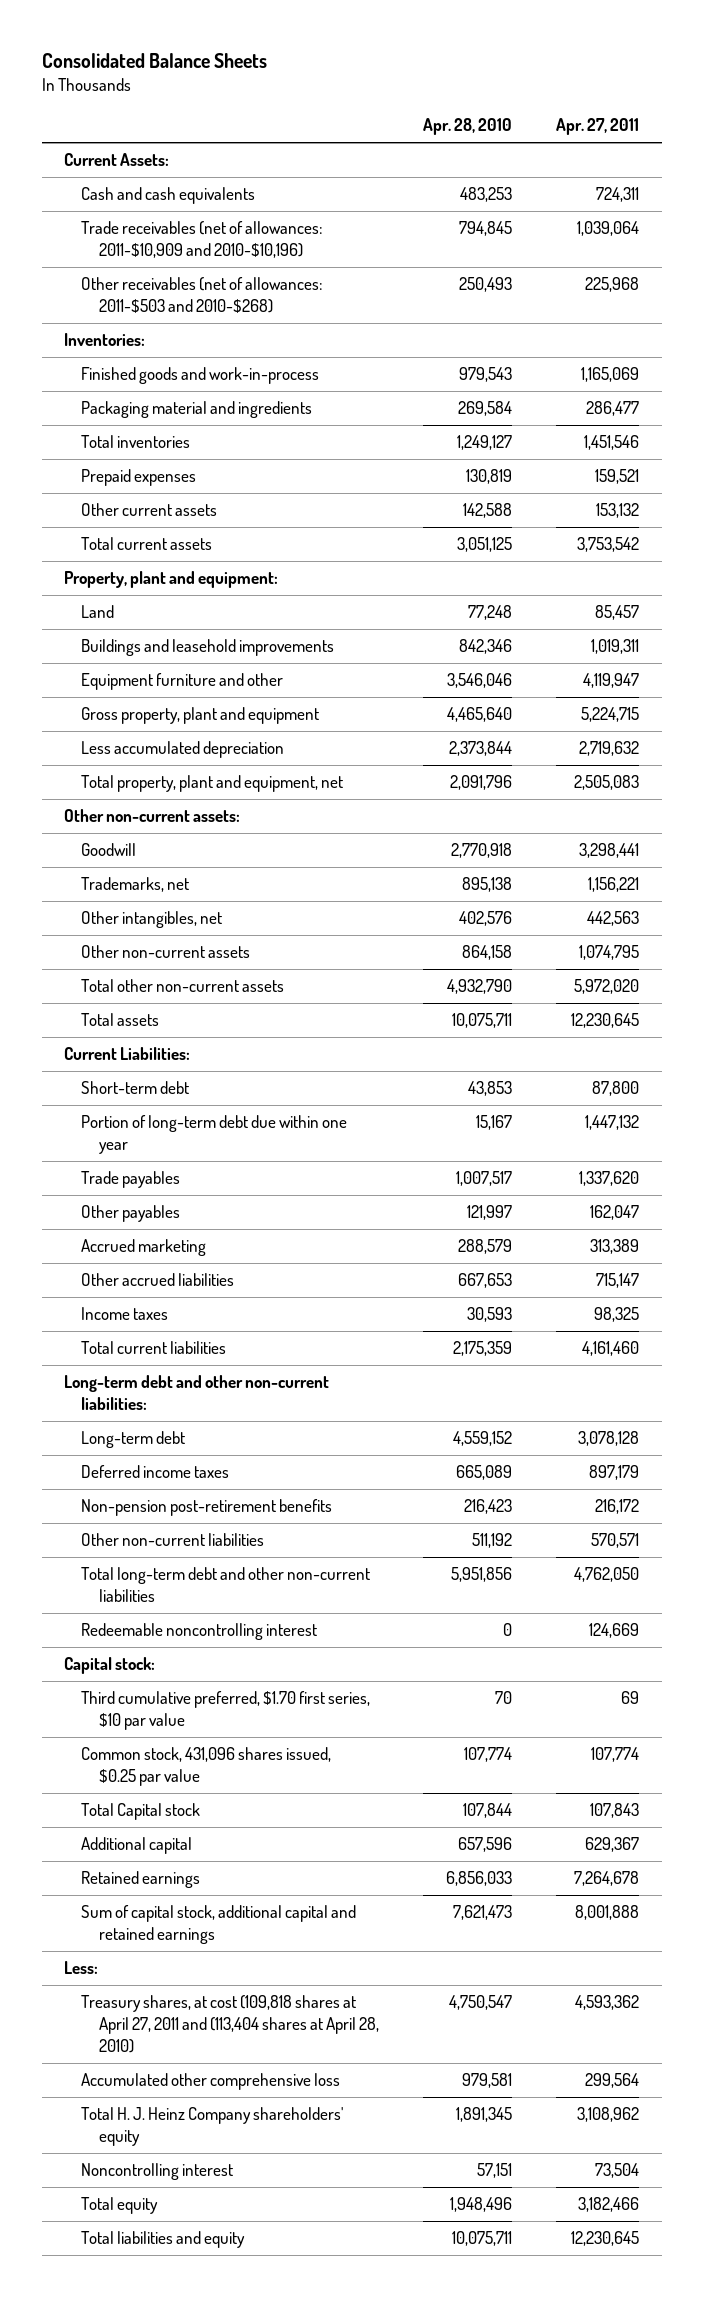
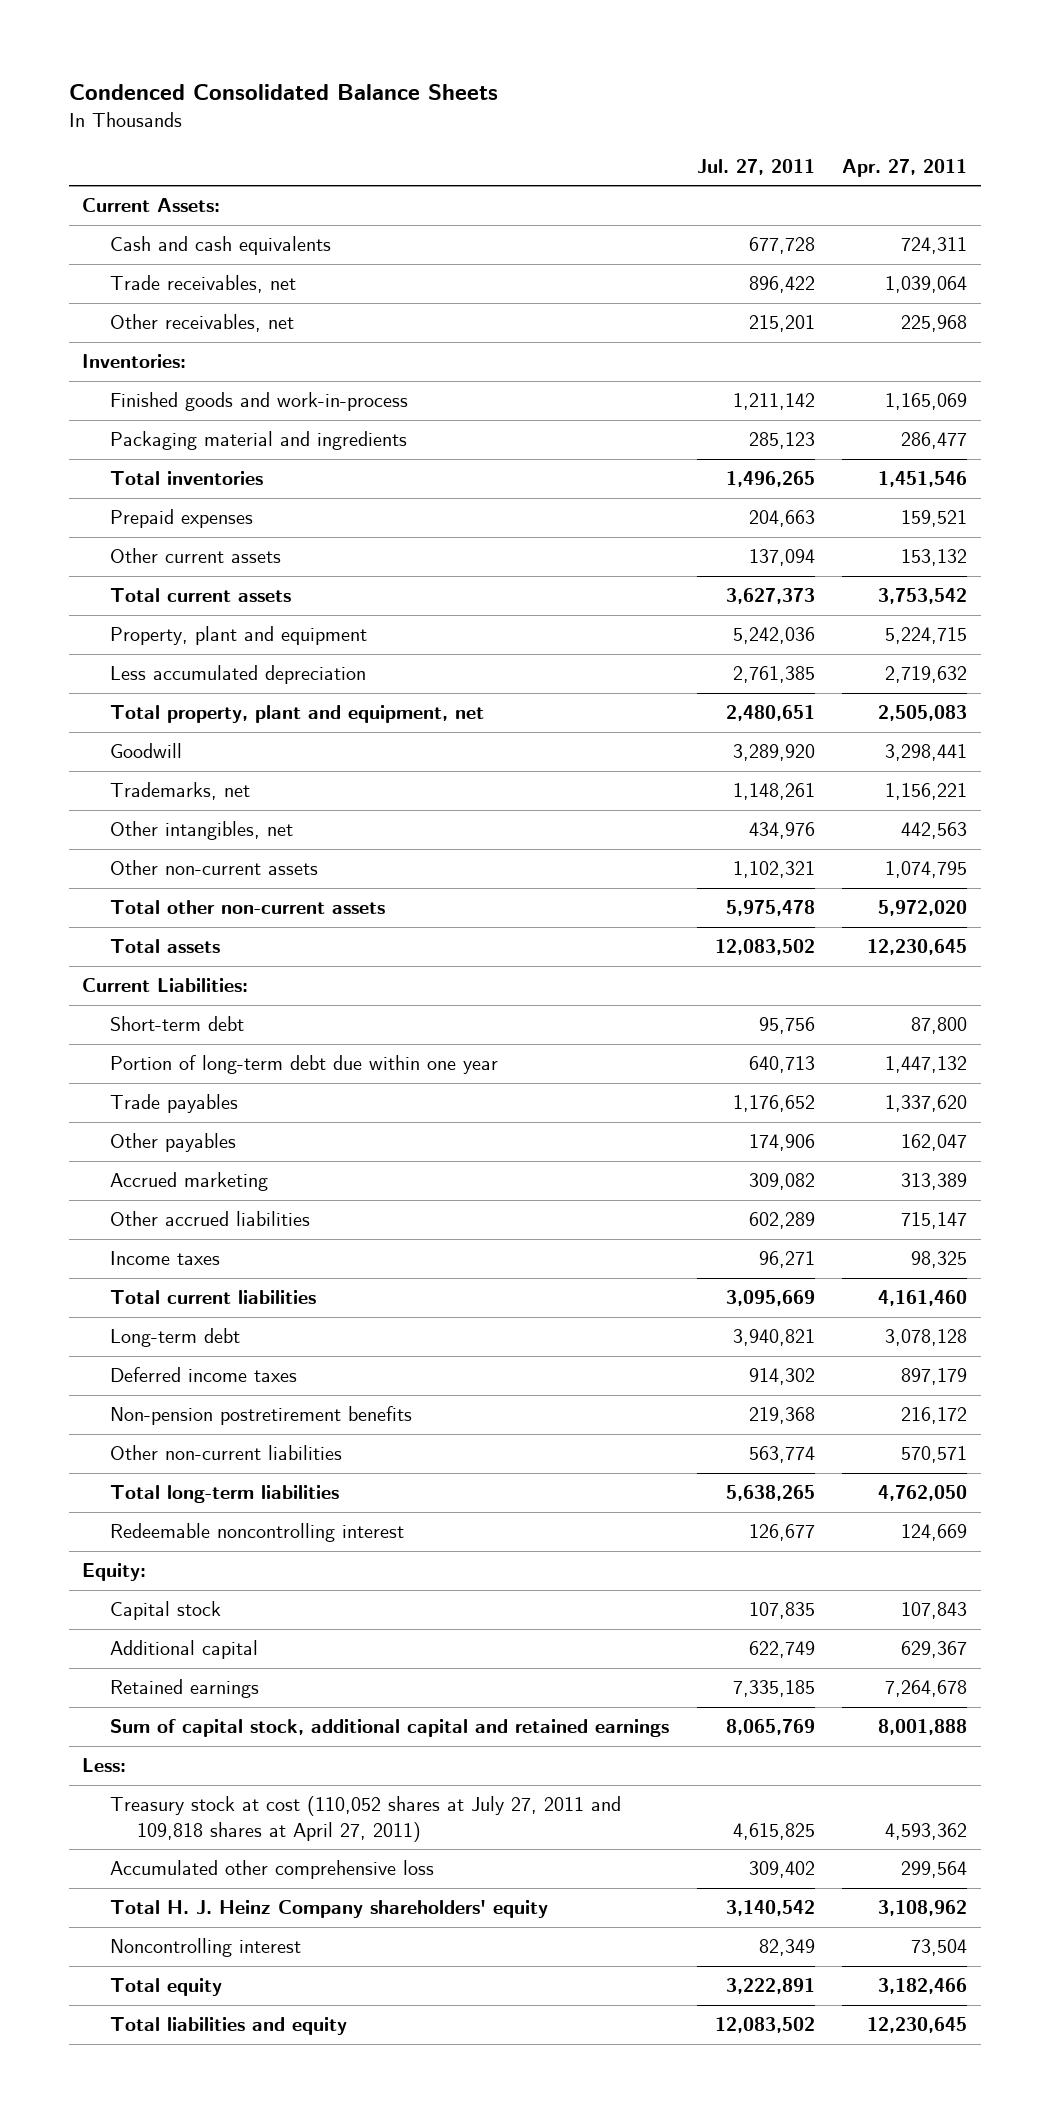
- Consolidated Balance Sheets
+ Condenced Consolidated Balance Sheets
- | Apr. 28, 2010 | Apr. 27, 2011
+ | Jul. 27, 2011 | Apr. 27, 2011
- Trade receivables (net of allowances: 2011-$10,909 and 2010-$10,196) | 794,845 | 1,039,064
- Other receivables (net of allowances: 2011-$503 and 2010-$268) | 250,493 | 225,968
+ Trade receivables, net | 896,422 | 1,039,064
+ Other receivables, net | 215,201 | 225,968
- Property, plant and equipment:
- Land | 77,248 | 85,457
- Buildings and leasehold improvements | 842,346 | 1,019,311
- Equipment furniture and other | 3,546,046 | 4,119,947
- Gross property, plant and equipment | 4,465,640 | 5,224,715
+ Property, plant and equipment | 5,242,036 | 5,224,715
- Other non-current assets:
- Long-term debt and other non-current liabilities:
- Non-pension post-retirement benefits | 216,423 | 216,172
+ Non-pension postretirement benefits | 219,368 | 216,172
- Total long-term debt and other non-current liabilities | 5,951,856 | 4,762,050
+ Total long-term liabilities | 5,638,265 | 4,762,050
- Capital stock:
- Third cumulative preferred, $1.70 first series, $10 par value | 70 | 69
- Common stock, 431,096 shares issued, $0.25 par value | 107,774 | 107,774
- Total Capital stock | 107,844 | 107,843
+ Equity:
+ Capital stock | 107,835 | 107,843
- Treasury shares, at cost (109,818 shares at April 27, 2011 and (113,404 shares at April 28, 2010) | 4,750,547 | 4,593,362
+ Treasury stock at cost (110,052 shares at July 27, 2011 and 109,818 shares at April 27, 2011) | 4,615,825 | 4,593,362

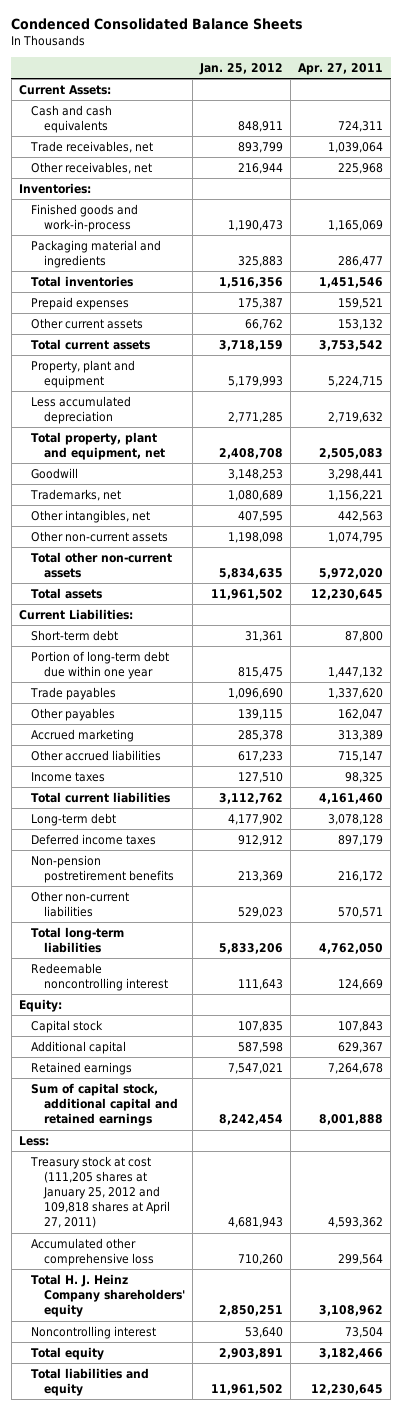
- | Jul. 27, 2011 | Apr. 27, 2011
+ | Jan. 25, 2012 | Apr. 27, 2011
- Treasury stock at cost (110,052 shares at July 27, 2011 and 109,818 shares at April 27, 2011) | 4,615,825 | 4,593,362
+ Treasury stock at cost (111,205 shares at January 25, 2012 and 109,818 shares at April 27, 2011) | 4,681,943 | 4,593,362

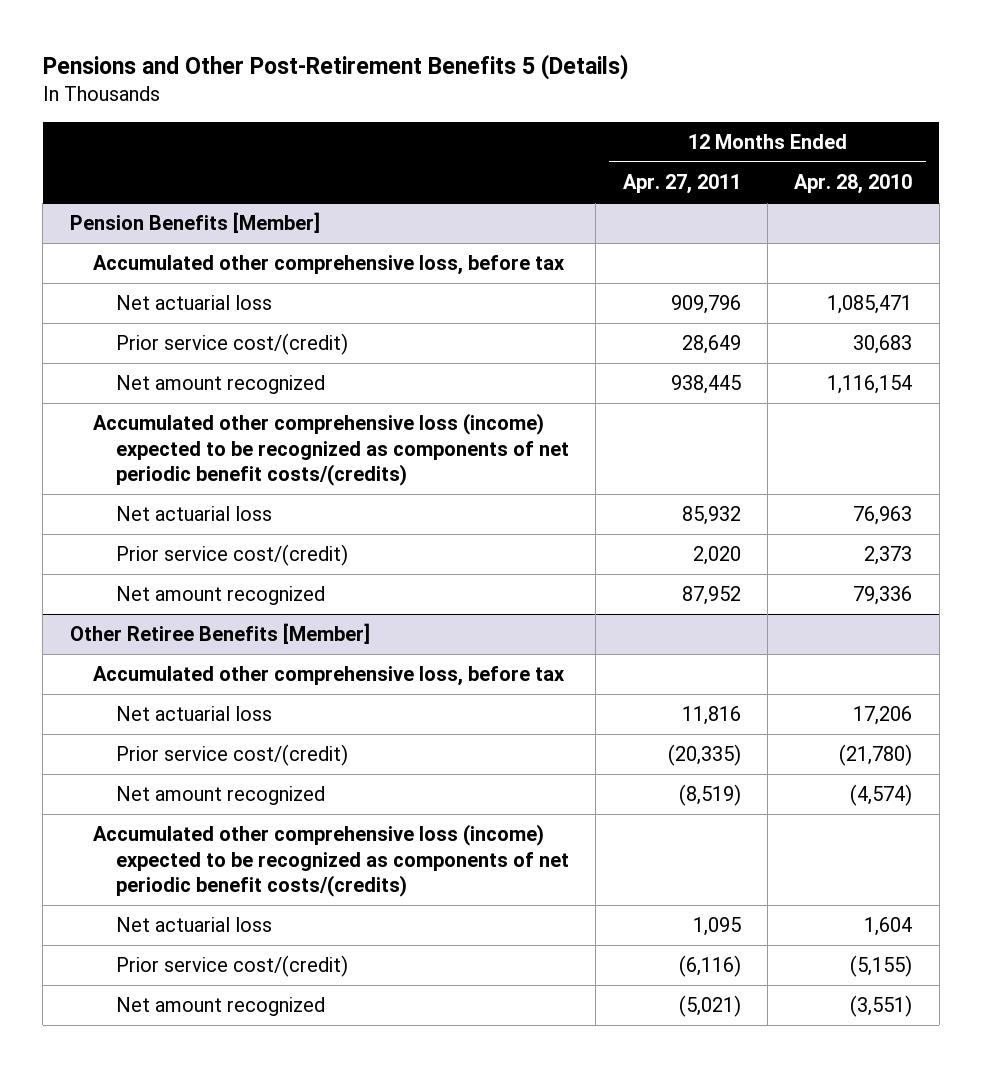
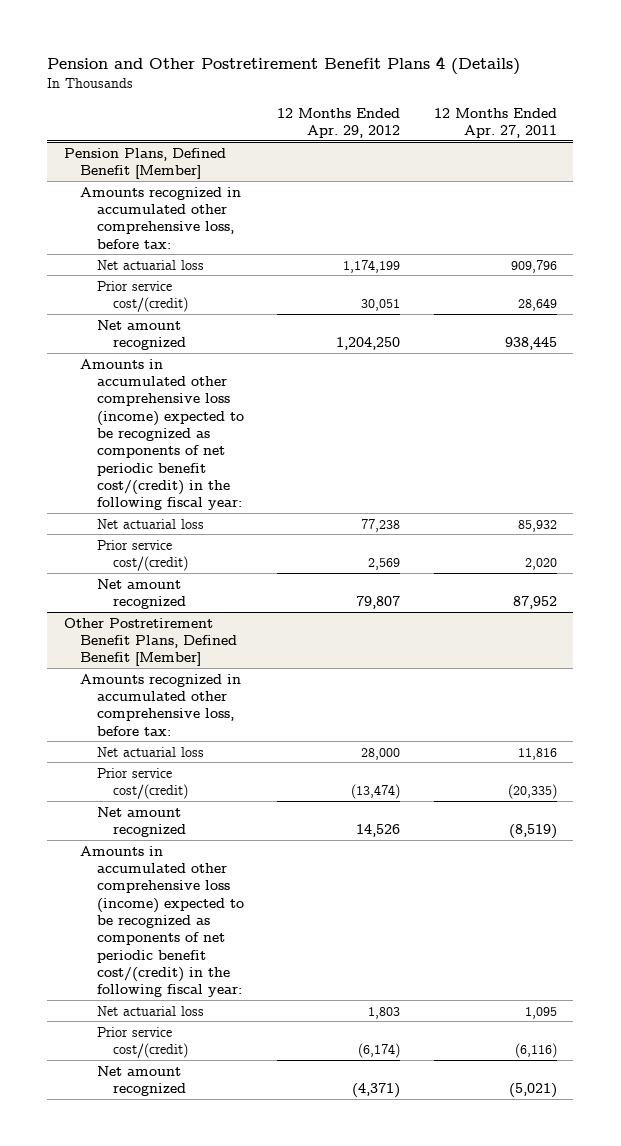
- Pensions and Other Post-Retirement Benefits 5 (Details)
+ Pension and Other Postretirement Benefit Plans 4 (Details)
- | 12 Months Ended Apr. 27, 2011 | 12 Months Ended Apr. 28, 2010
+ | 12 Months Ended Apr. 29, 2012 | 12 Months Ended Apr. 27, 2011
- Pension Benefits [Member]
- Accumulated other comprehensive loss, before tax
+ Pension Plans, Defined Benefit [Member]
+ Amounts recognized in accumulated other comprehensive loss, before tax:
- Accumulated other comprehensive loss (income) expected to be recognized as components of net periodic benefit costs/(credits)
+ Amounts in accumulated other comprehensive loss (income) expected to be recognized as components of net periodic benefit cost/(credit) in the following fiscal year:
- Other Retiree Benefits [Member]
- Accumulated other comprehensive loss, before tax
+ Other Postretirement Benefit Plans, Defined Benefit [Member]
+ Amounts recognized in accumulated other comprehensive loss, before tax:
- Accumulated other comprehensive loss (income) expected to be recognized as components of net periodic benefit costs/(credits)
+ Amounts in accumulated other comprehensive loss (income) expected to be recognized as components of net periodic benefit cost/(credit) in the following fiscal year:

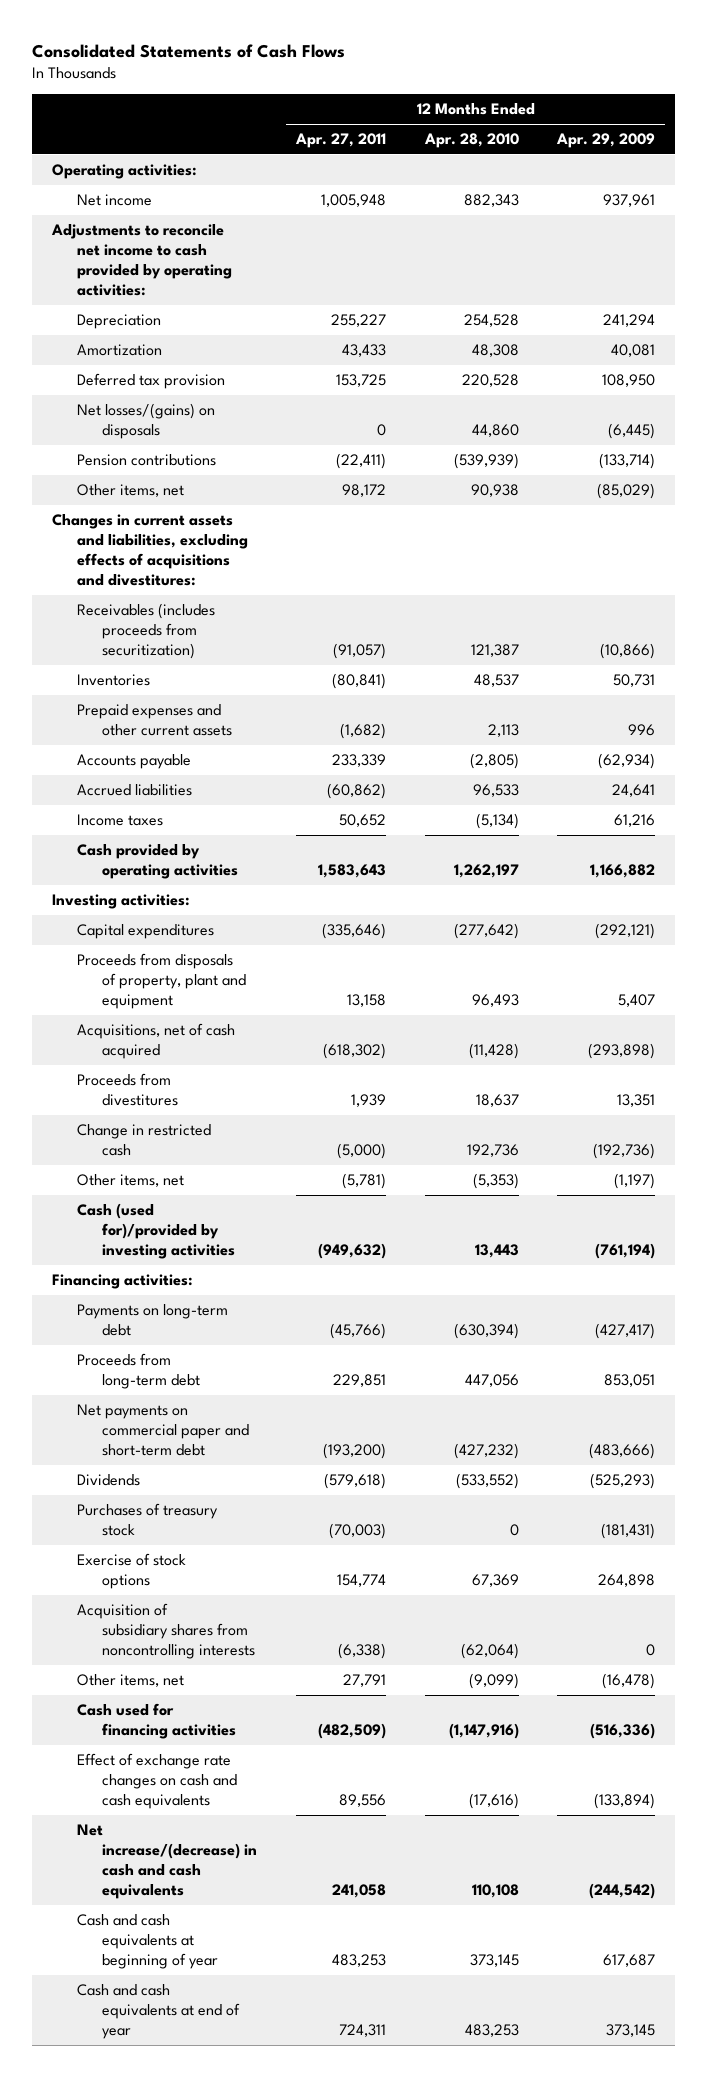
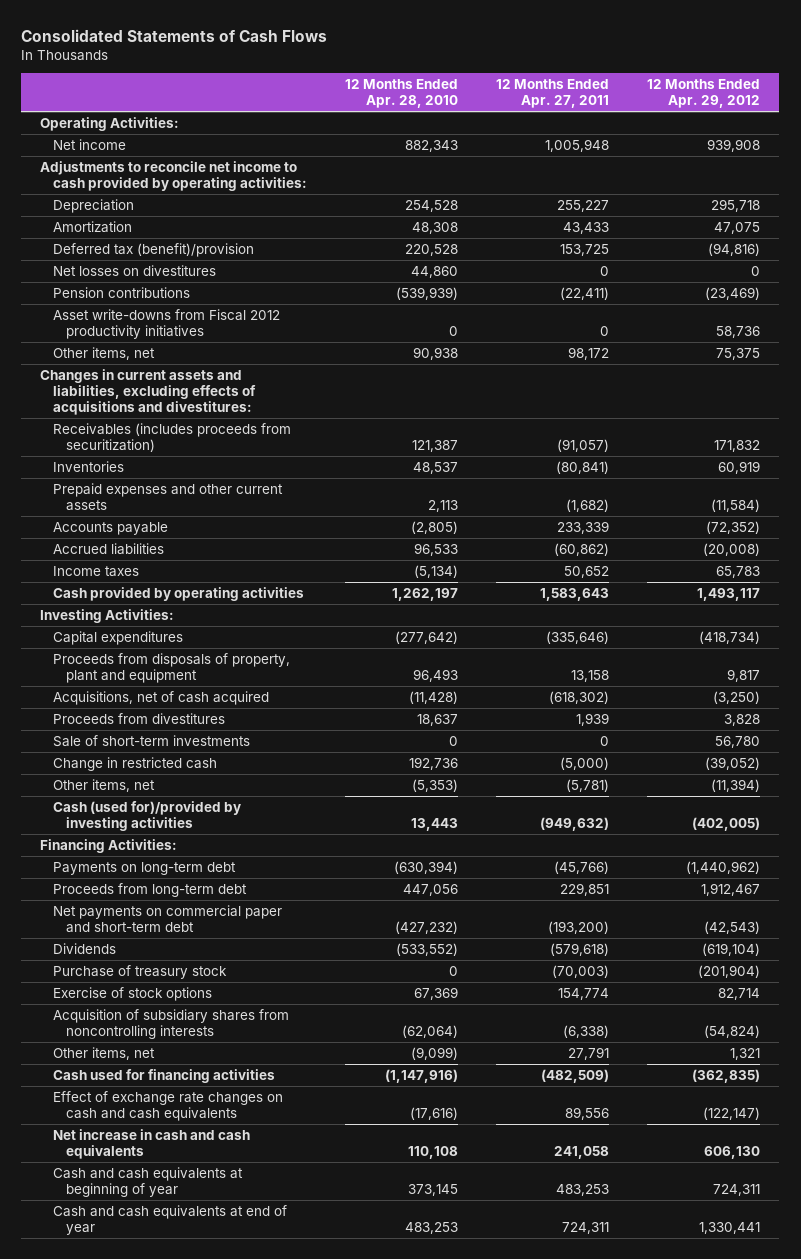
- | 12 Months Ended Apr. 27, 2011 | 12 Months Ended Apr. 28, 2010 | 12 Months Ended Apr. 29, 2009
+ | 12 Months Ended Apr. 28, 2010 | 12 Months Ended Apr. 27, 2011 | 12 Months Ended Apr. 29, 2012
- Operating activities:
+ Operating Activities:
- Deferred tax provision | 153,725 | 220,528 | 108,950
- Net losses/(gains) on disposals | 0 | 44,860 | (6,445)
+ Deferred tax (benefit)/provision | 220,528 | 153,725 | (94,816)
+ Net losses on divestitures | 44,860 | 0 | 0
+ Asset write-downs from Fiscal 2012 productivity initiatives | 0 | 0 | 58,736
- Investing activities:
+ Investing Activities:
+ Sale of short-term investments | 0 | 0 | 56,780
- Financing activities:
+ Financing Activities:
- Purchases of treasury stock | (70,003) | 0 | (181,431)
+ Purchase of treasury stock | 0 | (70,003) | (201,904)
- Net increase/(decrease) in cash and cash equivalents | 241,058 | 110,108 | (244,542)
+ Net increase in cash and cash equivalents | 110,108 | 241,058 | 606,130

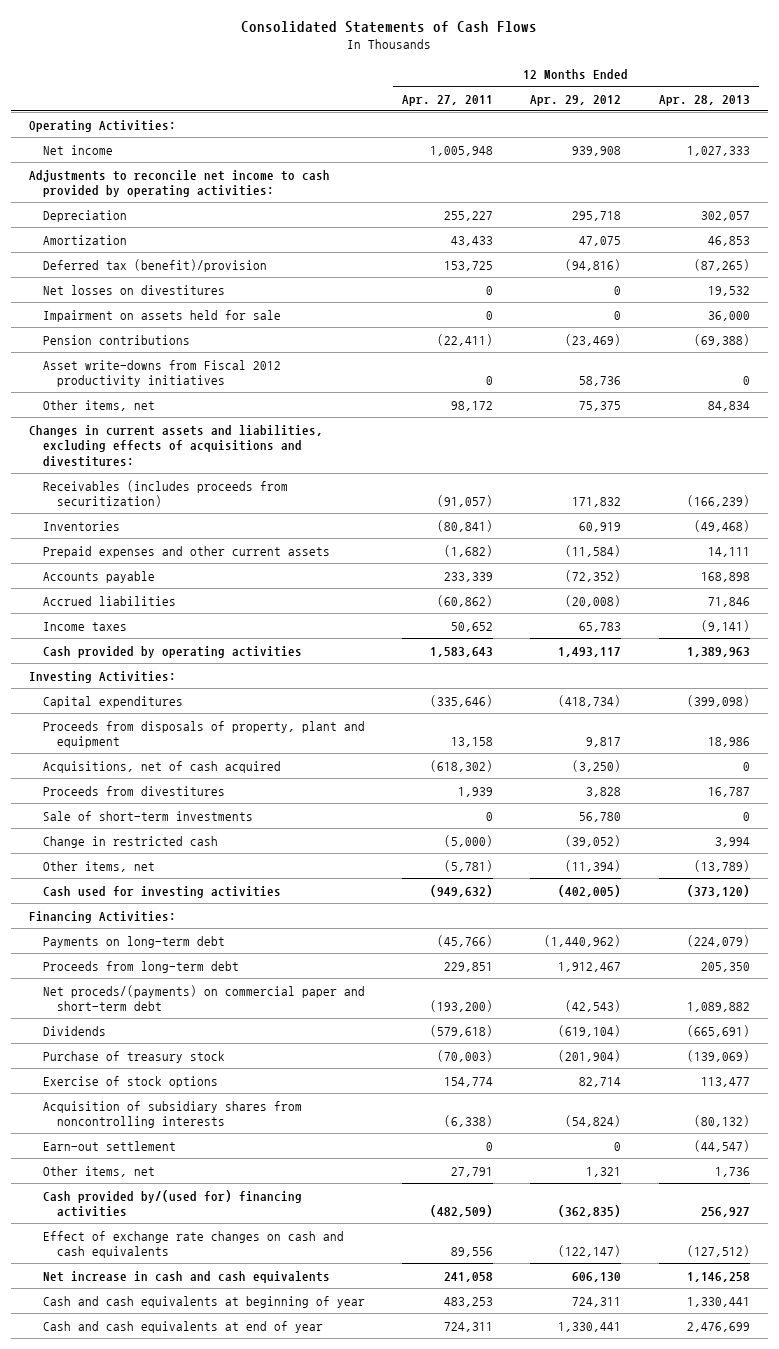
- | 12 Months Ended Apr. 28, 2010 | 12 Months Ended Apr. 27, 2011 | 12 Months Ended Apr. 29, 2012
+ | 12 Months Ended Apr. 27, 2011 | 12 Months Ended Apr. 29, 2012 | 12 Months Ended Apr. 28, 2013
+ Impairment on assets held for sale | 0 | 0 | 36,000
- Cash (used for)/provided by investing activities | 13,443 | (949,632) | (402,005)
+ Cash used for investing activities | (949,632) | (402,005) | (373,120)
- Net payments on commercial paper and short-term debt | (427,232) | (193,200) | (42,543)
+ Net proceds/(payments) on commercial paper and short-term debt | (193,200) | (42,543) | 1,089,882
+ Earn-out settlement | 0 | 0 | (44,547)
- Cash used for financing activities | (1,147,916) | (482,509) | (362,835)
+ Cash provided by/(used for) financing activities | (482,509) | (362,835) | 256,927

